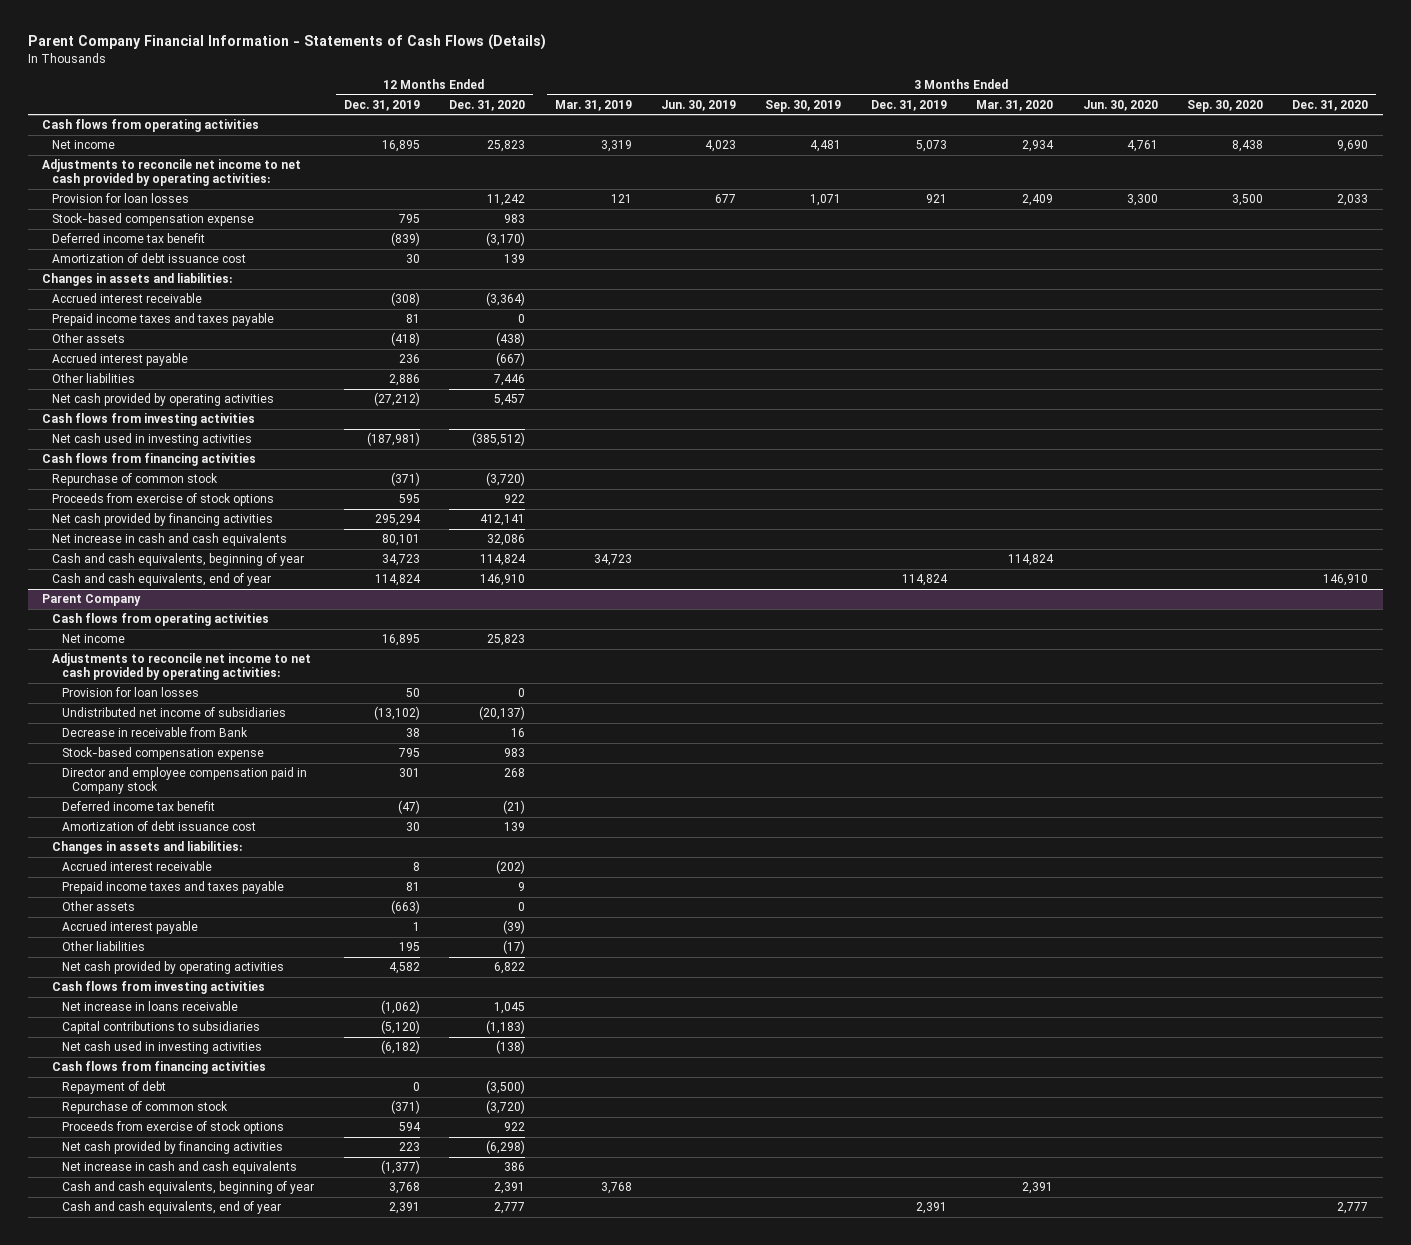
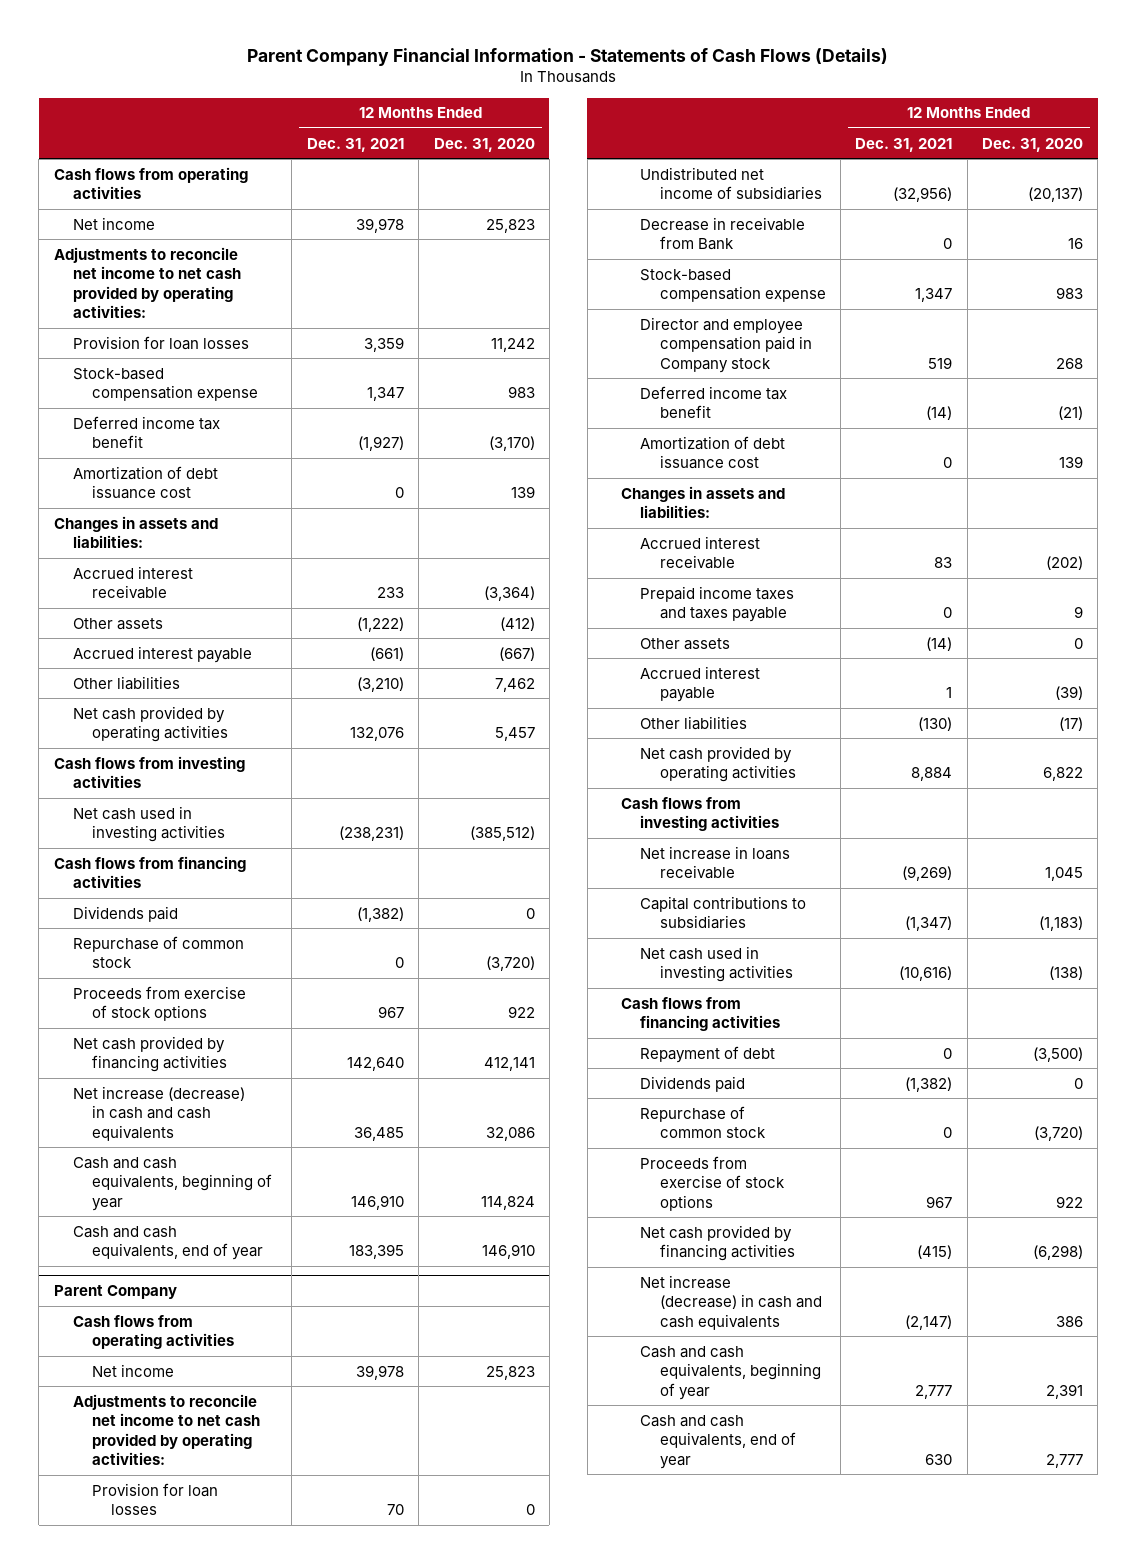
- | 12 Months Ended Dec. 31, 2019 | 12 Months Ended Dec. 31, 2020 | 3 Months Ended Mar. 31, 2019 | 3 Months Ended Jun. 30, 2019 | 3 Months Ended Sep. 30, 2019 | 3 Months Ended Dec. 31, 2019 | 3 Months Ended Mar. 31, 2020 | 3 Months Ended Jun. 30, 2020 | 3 Months Ended Sep. 30, 2020 | 3 Months Ended Dec. 31, 2020
+ | 12 Months Ended Dec. 31, 2021 | 12 Months Ended Dec. 31, 2020
- Prepaid income taxes and taxes payable | 81 | 0 | | | | | | | |
- Other assets | (418) | (438) | | | | | | | |
+ Other assets | (1,222) | (412)
- Other liabilities | 2,886 | 7,446 | | | | | | | |
+ Other liabilities | (3,210) | 7,462
+ Dividends paid | (1,382) | 0
- Net increase in cash and cash equivalents | 80,101 | 32,086 | | | | | | | |
+ Net increase (decrease) in cash and cash equivalents | 36,485 | 32,086
@ Parent Company
+ Dividends paid | (1,382) | 0
- Net increase in cash and cash equivalents | (1,377) | 386 | | | | | | | |
+ Net increase (decrease) in cash and cash equivalents | (2,147) | 386

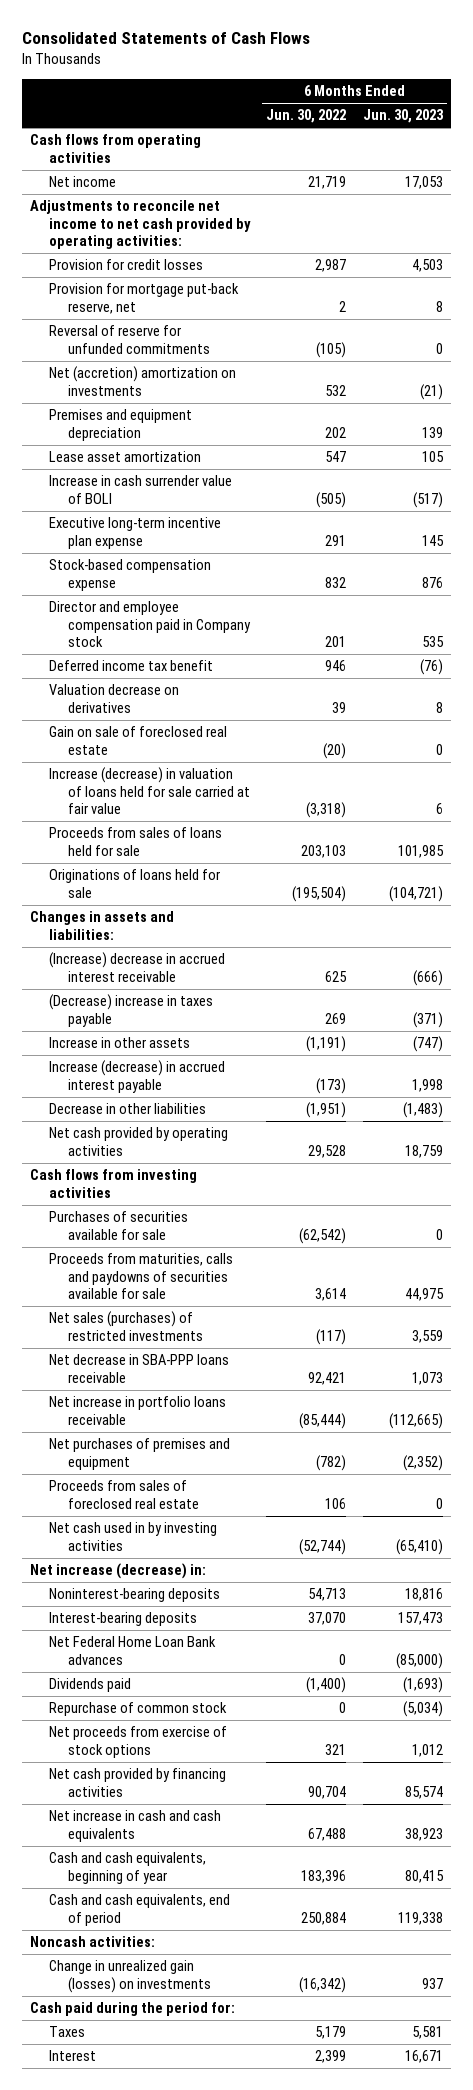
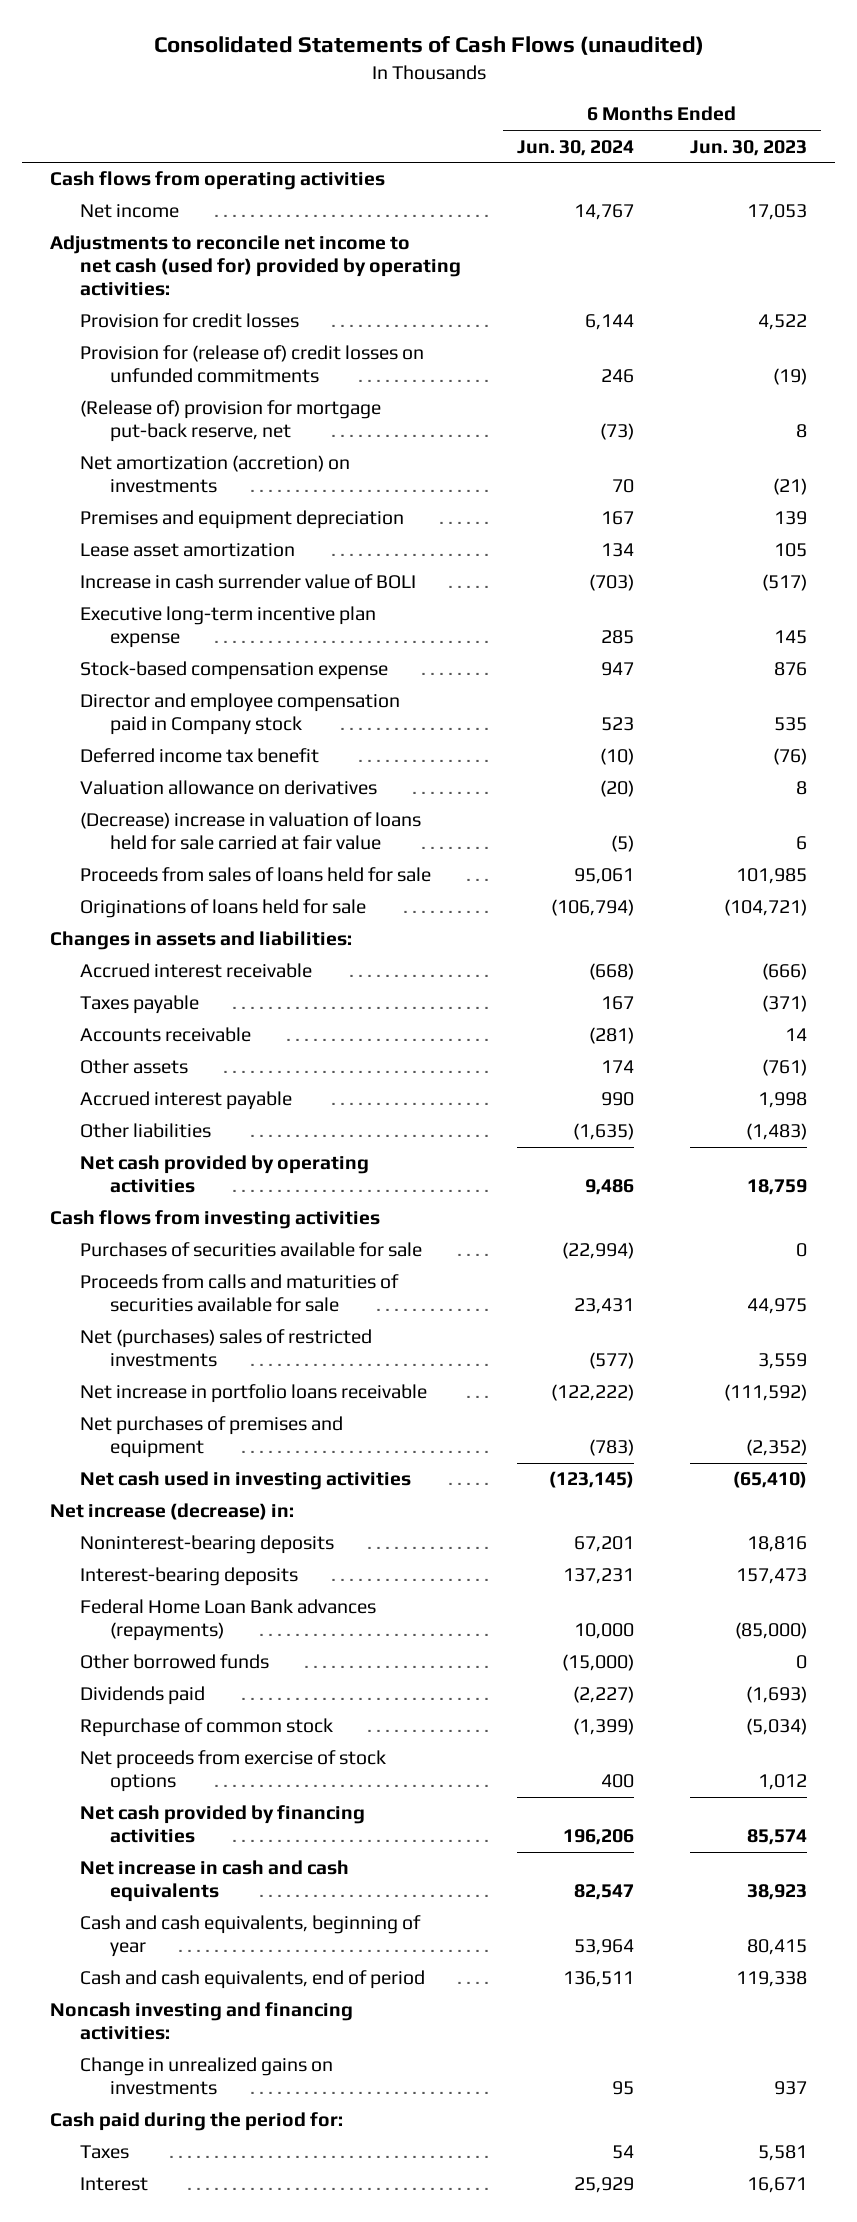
- Consolidated Statements of Cash Flows
+ Consolidated Statements of Cash Flows (unaudited)
- | 6 Months Ended Jun. 30, 2022 | 6 Months Ended Jun. 30, 2023
+ | 6 Months Ended Jun. 30, 2024 | 6 Months Ended Jun. 30, 2023
- Adjustments to reconcile net income to net cash provided by operating activities:
- Provision for credit losses | 2,987 | 4,503
- Provision for mortgage put-back reserve, net | 2 | 8
- Reversal of reserve for unfunded commitments | (105) | 0
- Net (accretion) amortization on investments | 532 | (21)
+ Adjustments to reconcile net income to net cash (used for) provided by operating activities:
+ Provision for credit losses | 6,144 | 4,522
+ Provision for (release of) credit losses on unfunded commitments | 246 | (19)
+ (Release of) provision for mortgage put-back reserve, net | (73) | 8
+ Net amortization (accretion) on investments | 70 | (21)
- Valuation decrease on derivatives | 39 | 8
- Gain on sale of foreclosed real estate | (20) | 0
- Increase (decrease) in valuation of loans held for sale carried at fair value | (3,318) | 6
+ Valuation allowance on derivatives | (20) | 8
+ (Decrease) increase in valuation of loans held for sale carried at fair value | (5) | 6
- (Increase) decrease in accrued interest receivable | 625 | (666)
- (Decrease) increase in taxes payable | 269 | (371)
- Increase in other assets | (1,191) | (747)
- Increase (decrease) in accrued interest payable | (173) | 1,998
- Decrease in other liabilities | (1,951) | (1,483)
+ Accrued interest receivable | (668) | (666)
+ Taxes payable | 167 | (371)
+ Accounts receivable | (281) | 14
+ Other assets | 174 | (761)
+ Accrued interest payable | 990 | 1,998
+ Other liabilities | (1,635) | (1,483)
- Proceeds from maturities, calls and paydowns of securities available for sale | 3,614 | 44,975
- Net sales (purchases) of restricted investments | (117) | 3,559
- Net decrease in SBA-PPP loans receivable | 92,421 | 1,073
- Net increase in portfolio loans receivable | (85,444) | (112,665)
+ Proceeds from calls and maturities of securities available for sale | 23,431 | 44,975
+ Net (purchases) sales of restricted investments | (577) | 3,559
+ Net increase in portfolio loans receivable | (122,222) | (111,592)
- Proceeds from sales of foreclosed real estate | 106 | 0
- Net cash used in by investing activities | (52,744) | (65,410)
+ Net cash used in investing activities | (123,145) | (65,410)
- Net Federal Home Loan Bank advances | 0 | (85,000)
+ Federal Home Loan Bank advances (repayments) | 10,000 | (85,000)
+ Other borrowed funds | (15,000) | 0
- Noncash activities:
- Change in unrealized gain (losses) on investments | (16,342) | 937
+ Noncash investing and financing activities:
+ Change in unrealized gains on investments | 95 | 937

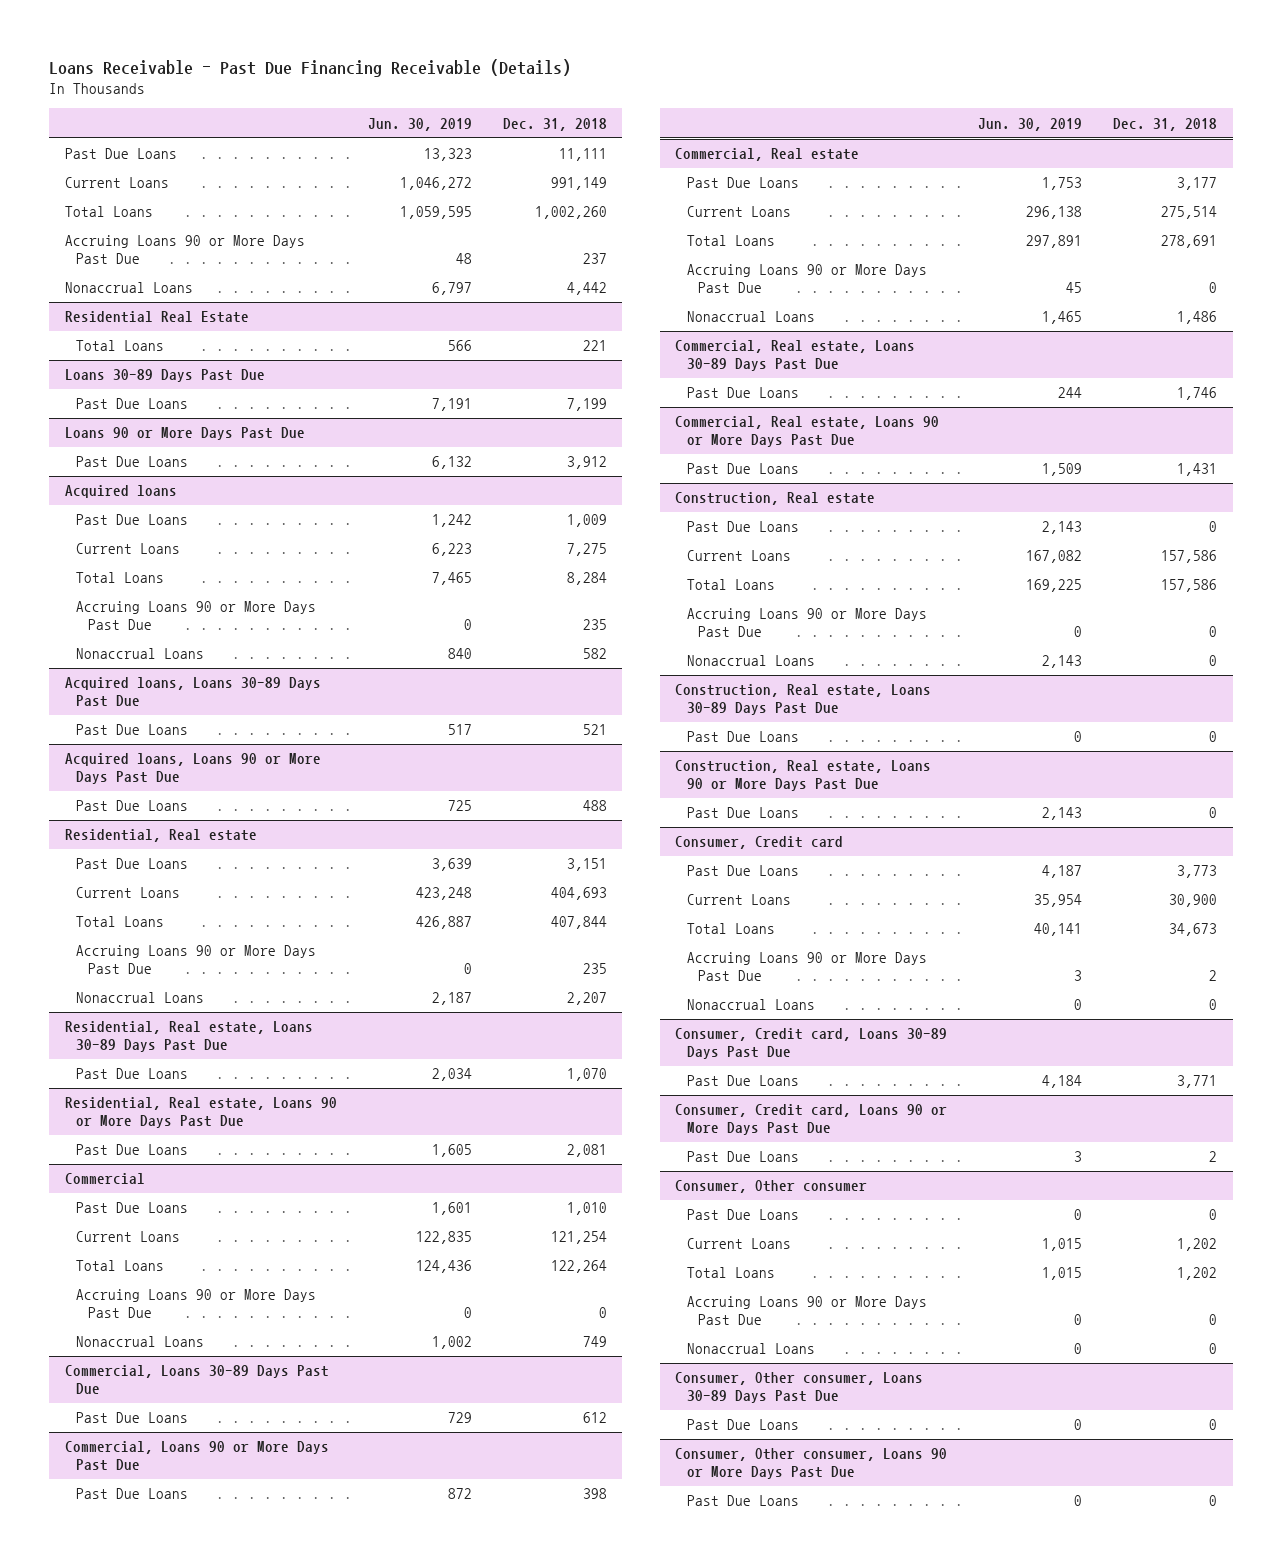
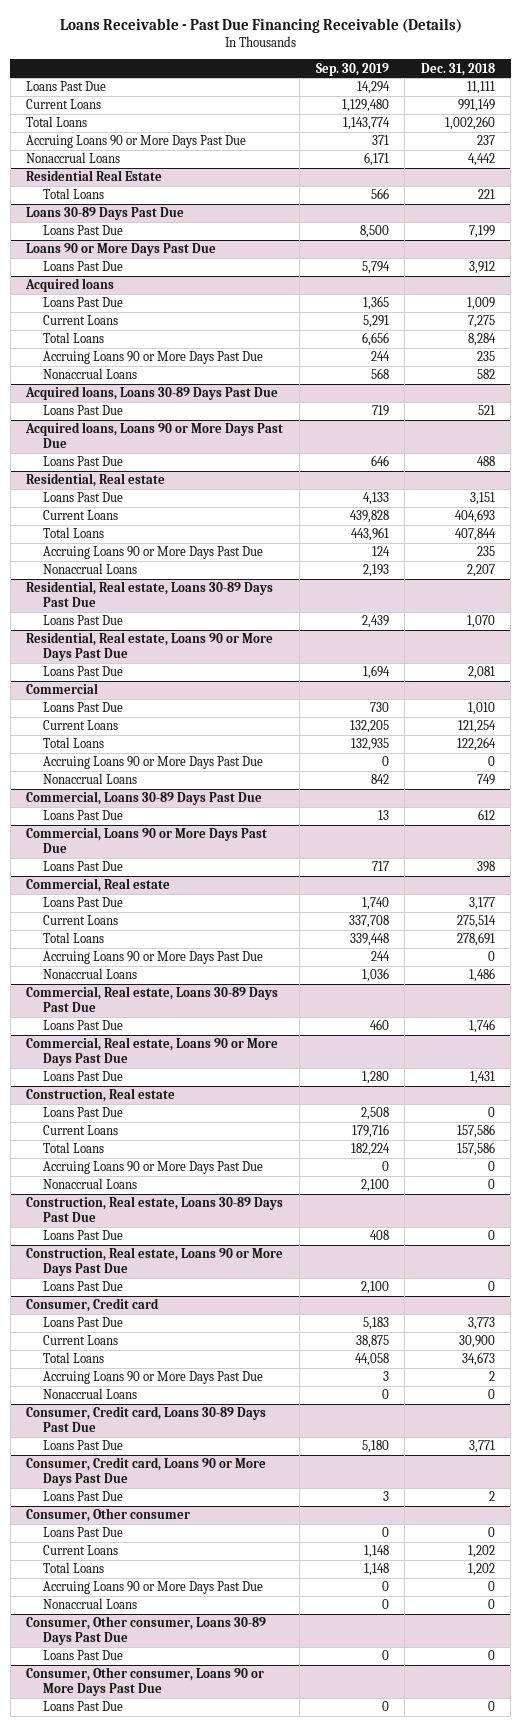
- | Jun. 30, 2019 | Dec. 31, 2018
+ | Sep. 30, 2019 | Dec. 31, 2018
- Past Due Loans | 13,323 | 11,111
+ Loans Past Due | 14,294 | 11,111
@ Loans 30-89 Days Past Due
- Past Due Loans | 7,191 | 7,199
+ Loans Past Due | 8,500 | 7,199
@ Loans 90 or More Days Past Due
- Past Due Loans | 6,132 | 3,912
+ Loans Past Due | 5,794 | 3,912
@ Acquired loans
- Past Due Loans | 1,242 | 1,009
+ Loans Past Due | 1,365 | 1,009
@ Acquired loans, Loans 30-89 Days Past Due
- Past Due Loans | 517 | 521
+ Loans Past Due | 719 | 521
@ Acquired loans, Loans 90 or More Days Past Due
- Past Due Loans | 725 | 488
+ Loans Past Due | 646 | 488
@ Residential, Real estate
- Past Due Loans | 3,639 | 3,151
+ Loans Past Due | 4,133 | 3,151
@ Residential, Real estate, Loans 30-89 Days Past Due
- Past Due Loans | 2,034 | 1,070
+ Loans Past Due | 2,439 | 1,070
@ Residential, Real estate, Loans 90 or More Days Past Due
- Past Due Loans | 1,605 | 2,081
+ Loans Past Due | 1,694 | 2,081
@ Commercial
- Past Due Loans | 1,601 | 1,010
+ Loans Past Due | 730 | 1,010
@ Commercial, Loans 30-89 Days Past Due
- Past Due Loans | 729 | 612
+ Loans Past Due | 13 | 612
@ Commercial, Loans 90 or More Days Past Due
- Past Due Loans | 872 | 398
+ Loans Past Due | 717 | 398
@ Commercial, Real estate
- Past Due Loans | 1,753 | 3,177
+ Loans Past Due | 1,740 | 3,177
@ Commercial, Real estate, Loans 30-89 Days Past Due
- Past Due Loans | 244 | 1,746
+ Loans Past Due | 460 | 1,746
@ Commercial, Real estate, Loans 90 or More Days Past Due
- Past Due Loans | 1,509 | 1,431
+ Loans Past Due | 1,280 | 1,431
@ Construction, Real estate
- Past Due Loans | 2,143 | 0
+ Loans Past Due | 2,508 | 0
@ Construction, Real estate, Loans 30-89 Days Past Due
- Past Due Loans | 0 | 0
+ Loans Past Due | 408 | 0
@ Construction, Real estate, Loans 90 or More Days Past Due
- Past Due Loans | 2,143 | 0
+ Loans Past Due | 2,100 | 0
@ Consumer, Credit card
- Past Due Loans | 4,187 | 3,773
+ Loans Past Due | 5,183 | 3,773
@ Consumer, Credit card, Loans 30-89 Days Past Due
- Past Due Loans | 4,184 | 3,771
+ Loans Past Due | 5,180 | 3,771
@ Consumer, Credit card, Loans 90 or More Days Past Due
- Past Due Loans | 3 | 2
+ Loans Past Due | 3 | 2
@ Consumer, Other consumer
- Past Due Loans | 0 | 0
+ Loans Past Due | 0 | 0
@ Consumer, Other consumer, Loans 30-89 Days Past Due
- Past Due Loans | 0 | 0
+ Loans Past Due | 0 | 0
@ Consumer, Other consumer, Loans 90 or More Days Past Due
- Past Due Loans | 0 | 0
+ Loans Past Due | 0 | 0

